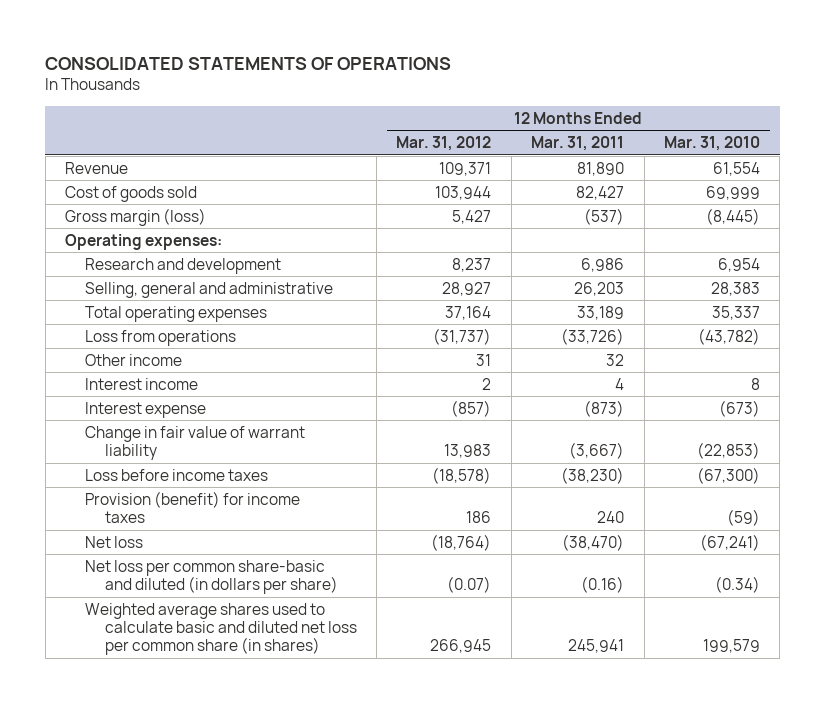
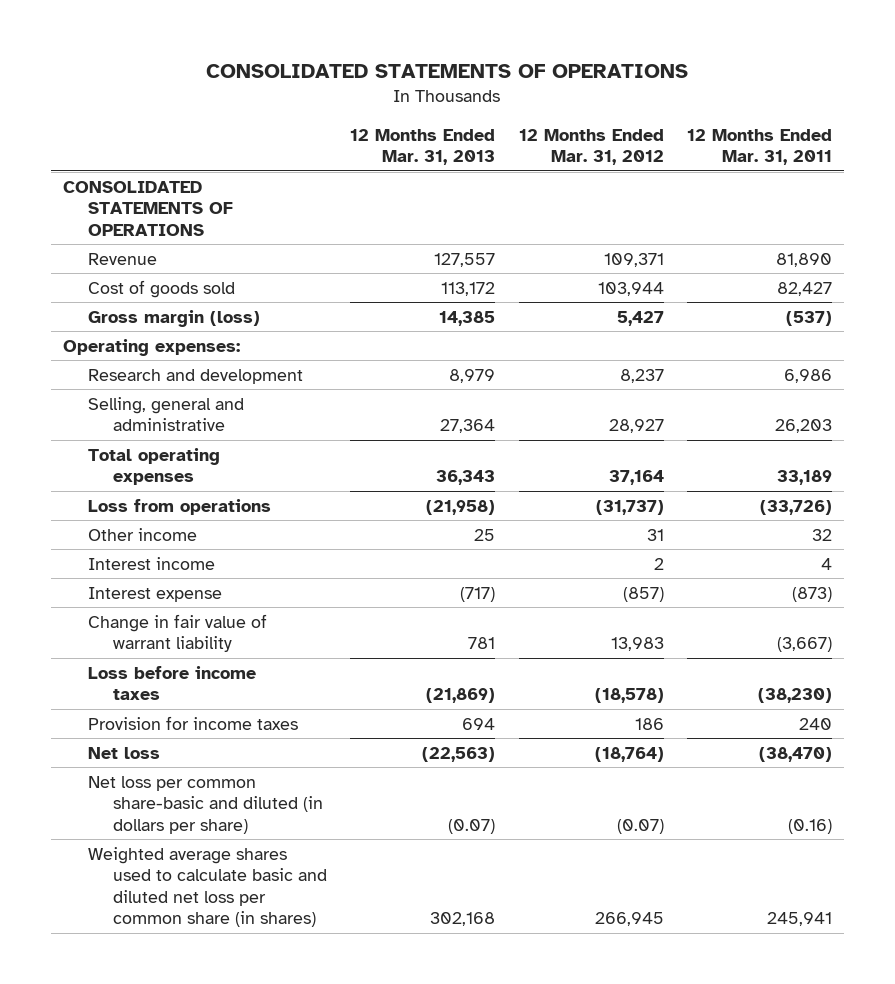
- | 12 Months Ended Mar. 31, 2012 | 12 Months Ended Mar. 31, 2011 | 12 Months Ended Mar. 31, 2010
+ | 12 Months Ended Mar. 31, 2013 | 12 Months Ended Mar. 31, 2012 | 12 Months Ended Mar. 31, 2011
+ CONSOLIDATED STATEMENTS OF OPERATIONS
- Provision (benefit) for income taxes | 186 | 240 | (59)
+ Provision for income taxes | 694 | 186 | 240

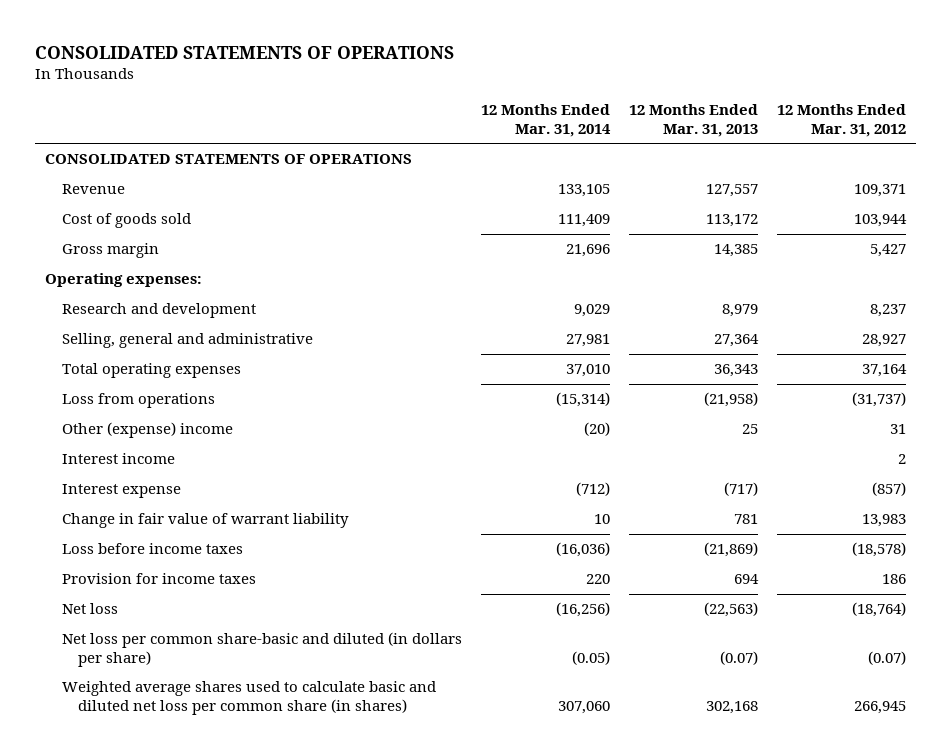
- | 12 Months Ended Mar. 31, 2013 | 12 Months Ended Mar. 31, 2012 | 12 Months Ended Mar. 31, 2011
+ | 12 Months Ended Mar. 31, 2014 | 12 Months Ended Mar. 31, 2013 | 12 Months Ended Mar. 31, 2012
- Gross margin (loss) | 14,385 | 5,427 | (537)
+ Gross margin | 21,696 | 14,385 | 5,427
- Other income | 25 | 31 | 32
+ Other (expense) income | (20) | 25 | 31

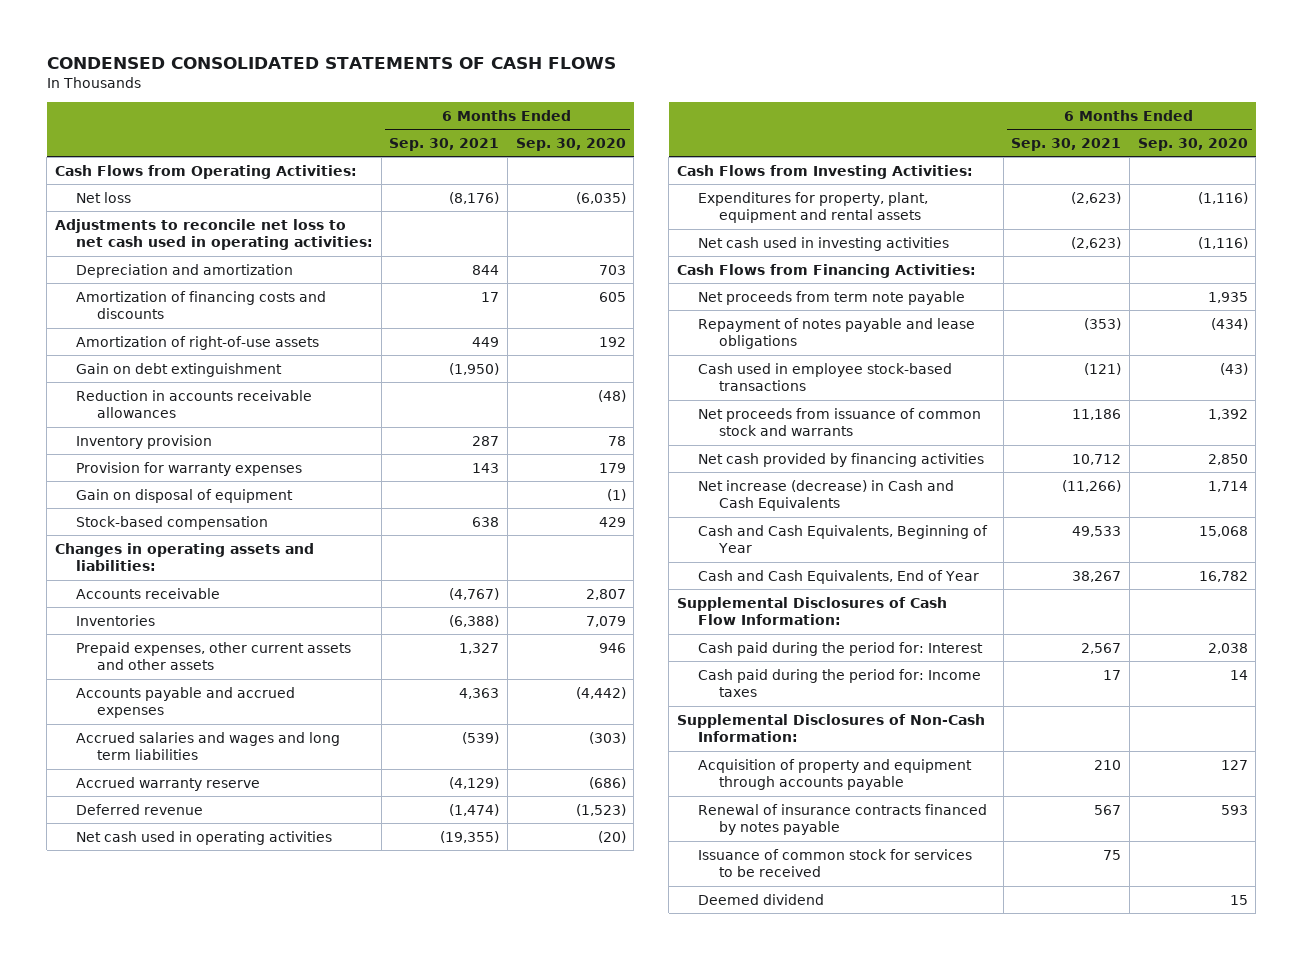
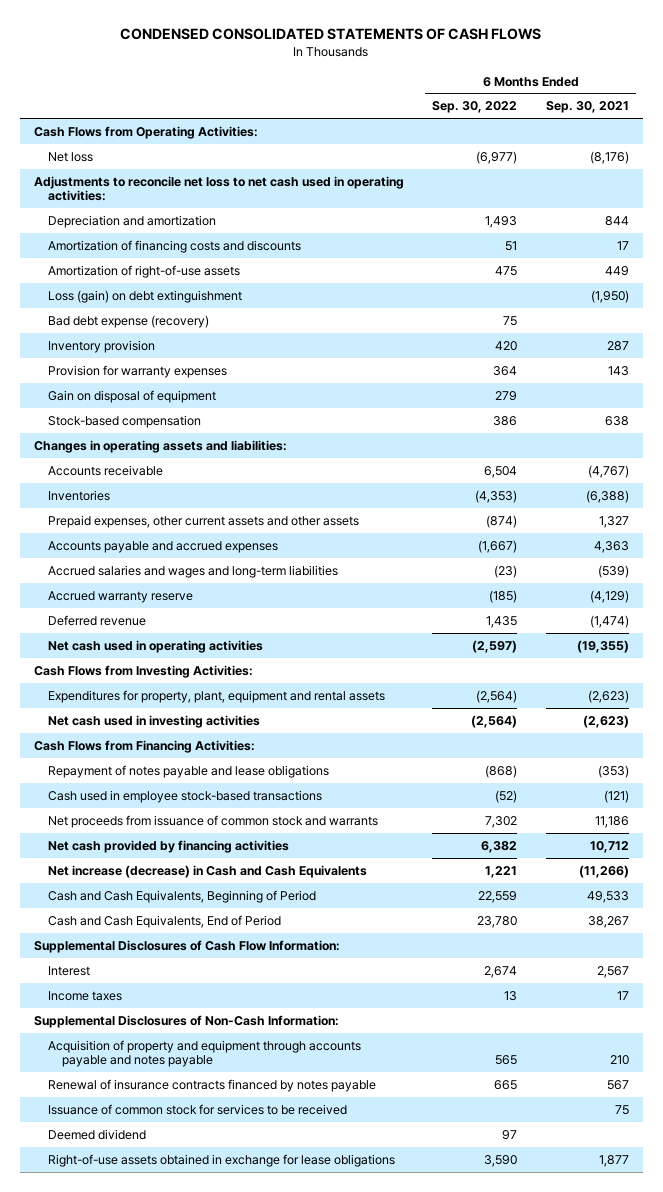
- | 6 Months Ended Sep. 30, 2021 | 6 Months Ended Sep. 30, 2020
+ | 6 Months Ended Sep. 30, 2022 | 6 Months Ended Sep. 30, 2021
- Gain on debt extinguishment | (1,950) |
- Reduction in accounts receivable allowances | | (48)
+ Loss (gain) on debt extinguishment | | (1,950)
+ Bad debt expense (recovery) | 75 |
- Accrued salaries and wages and long term liabilities | (539) | (303)
+ Accrued salaries and wages and long-term liabilities | (23) | (539)
- Net proceeds from term note payable | | 1,935
- Cash and Cash Equivalents, Beginning of Year | 49,533 | 15,068
- Cash and Cash Equivalents, End of Year | 38,267 | 16,782
+ Cash and Cash Equivalents, Beginning of Period | 22,559 | 49,533
+ Cash and Cash Equivalents, End of Period | 23,780 | 38,267
- Cash paid during the period for: Interest | 2,567 | 2,038
- Cash paid during the period for: Income taxes | 17 | 14
+ Interest | 2,674 | 2,567
+ Income taxes | 13 | 17
- Acquisition of property and equipment through accounts payable | 210 | 127
+ Acquisition of property and equipment through accounts payable and notes payable | 565 | 210
+ Right-of-use assets obtained in exchange for lease obligations | 3,590 | 1,877

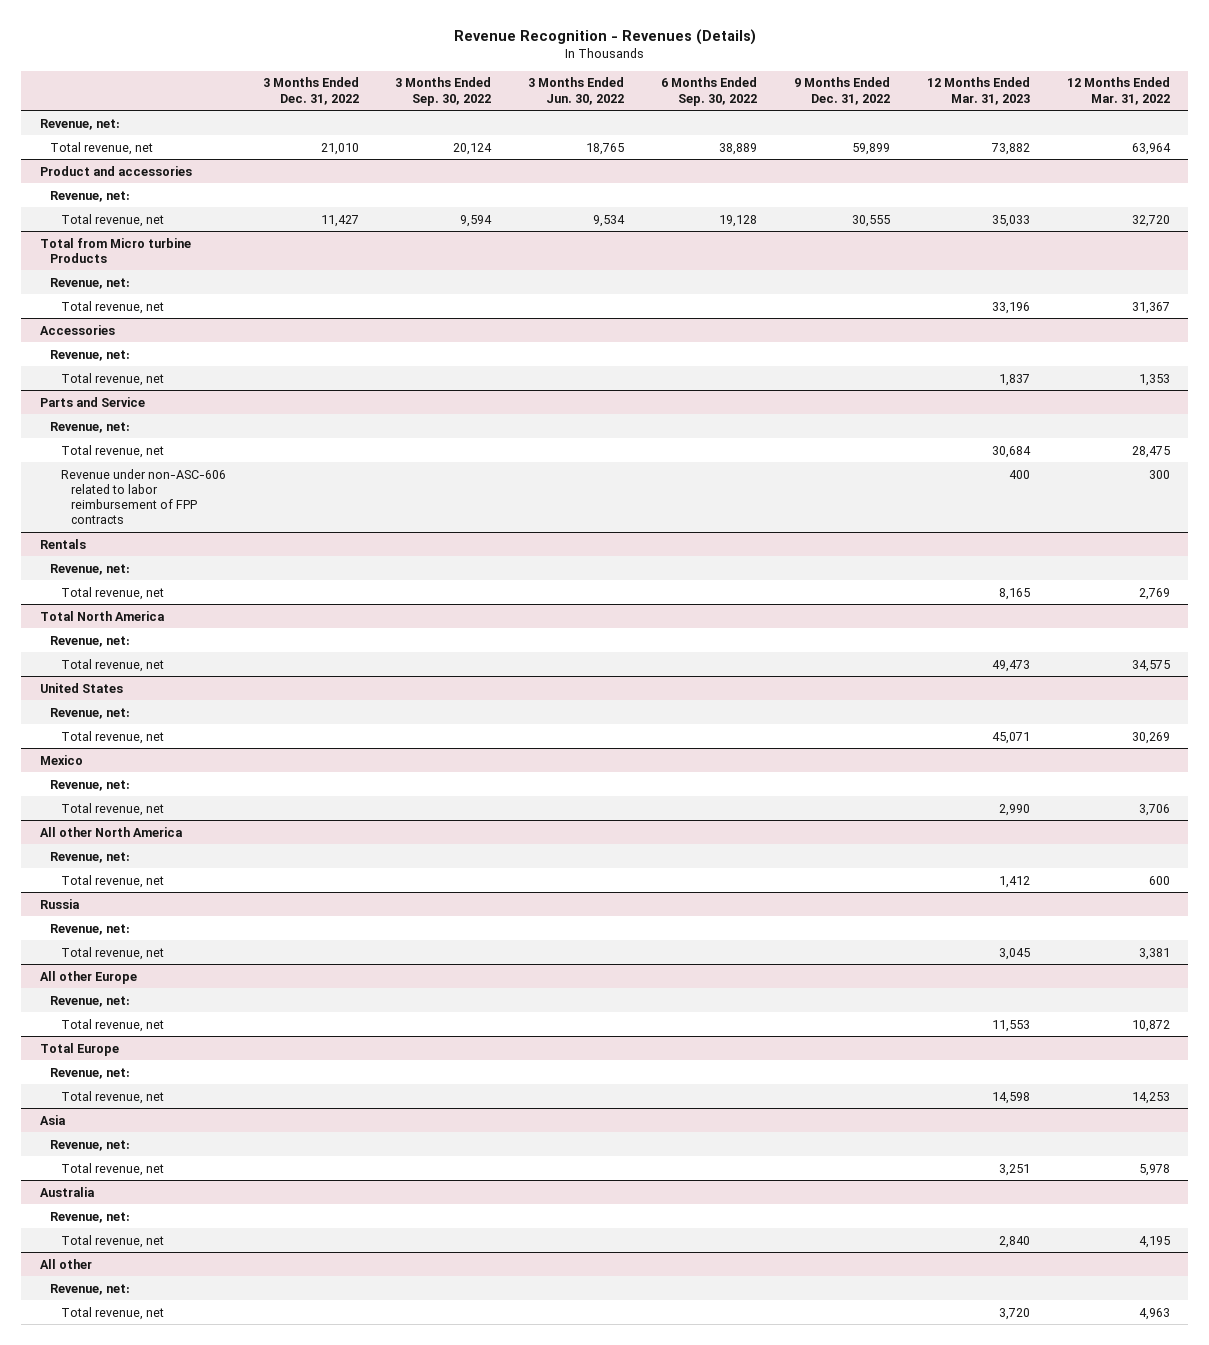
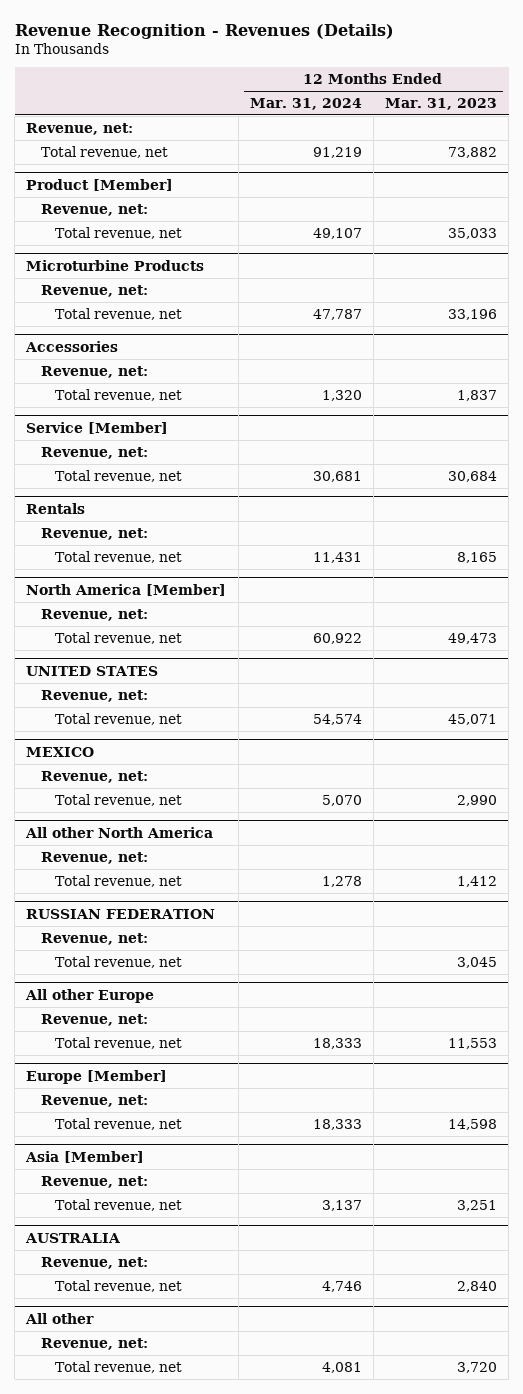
- | 3 Months Ended Dec. 31, 2022 | 3 Months Ended Sep. 30, 2022 | 3 Months Ended Jun. 30, 2022 | 6 Months Ended Sep. 30, 2022 | 9 Months Ended Dec. 31, 2022 | 12 Months Ended Mar. 31, 2023 | 12 Months Ended Mar. 31, 2022
+ | 12 Months Ended Mar. 31, 2024 | 12 Months Ended Mar. 31, 2023
- Product and accessories
+ Product [Member]
- Total from Micro turbine Products
+ Microturbine Products
- Parts and Service
+ Service [Member]
- Revenue under non-ASC-606 related to labor reimbursement of FPP contracts | | | | | | 400 | 300
- Total North America
+ North America [Member]
- United States
+ UNITED STATES
- Mexico
+ MEXICO
- Russia
+ RUSSIAN FEDERATION
- Total Europe
+ Europe [Member]
- Asia
+ Asia [Member]
- Australia
+ AUSTRALIA

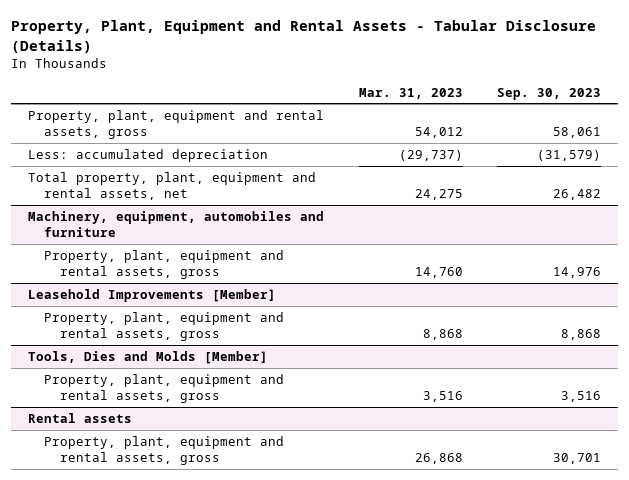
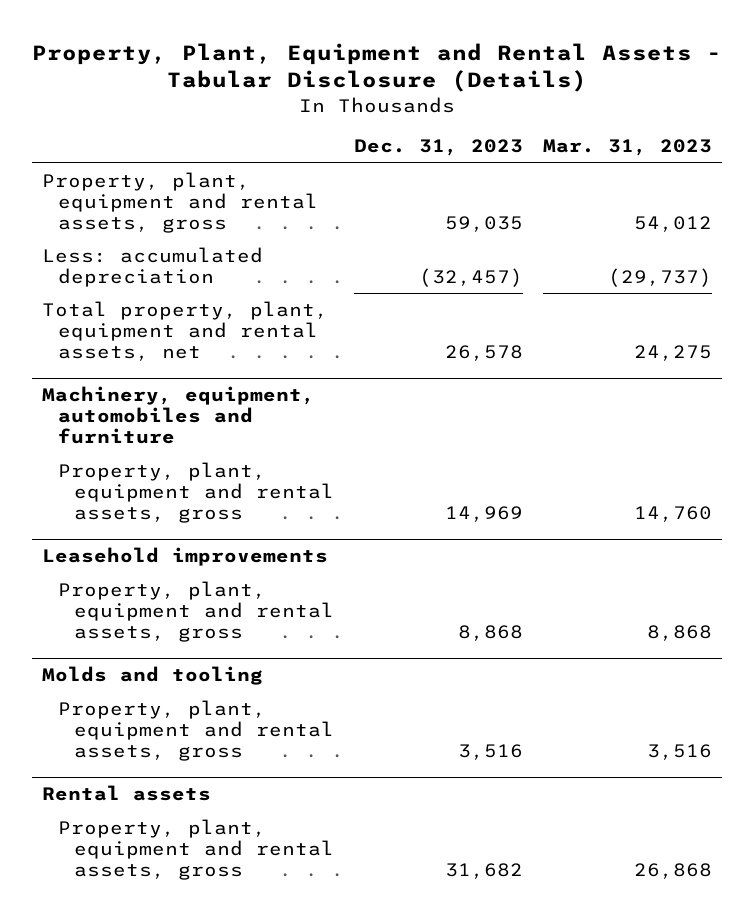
- | Mar. 31, 2023 | Sep. 30, 2023
+ | Dec. 31, 2023 | Mar. 31, 2023
- Leasehold Improvements [Member]
+ Leasehold improvements
- Tools, Dies and Molds [Member]
+ Molds and tooling

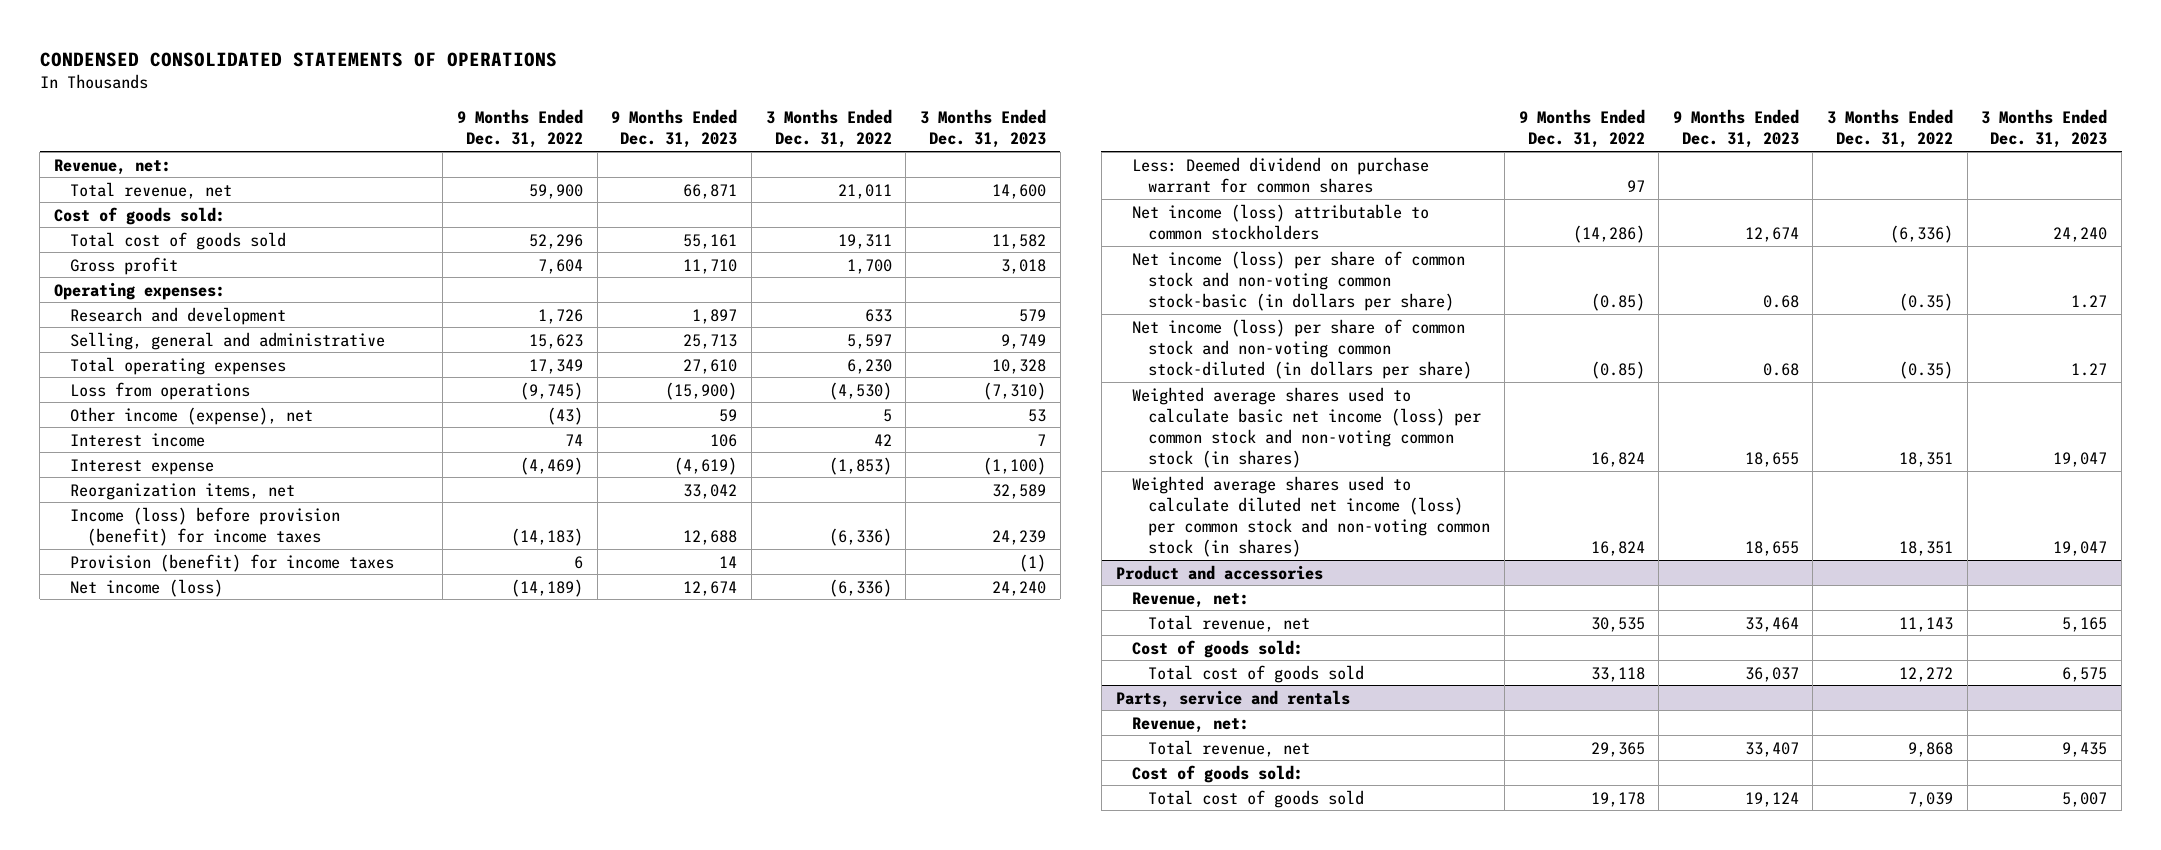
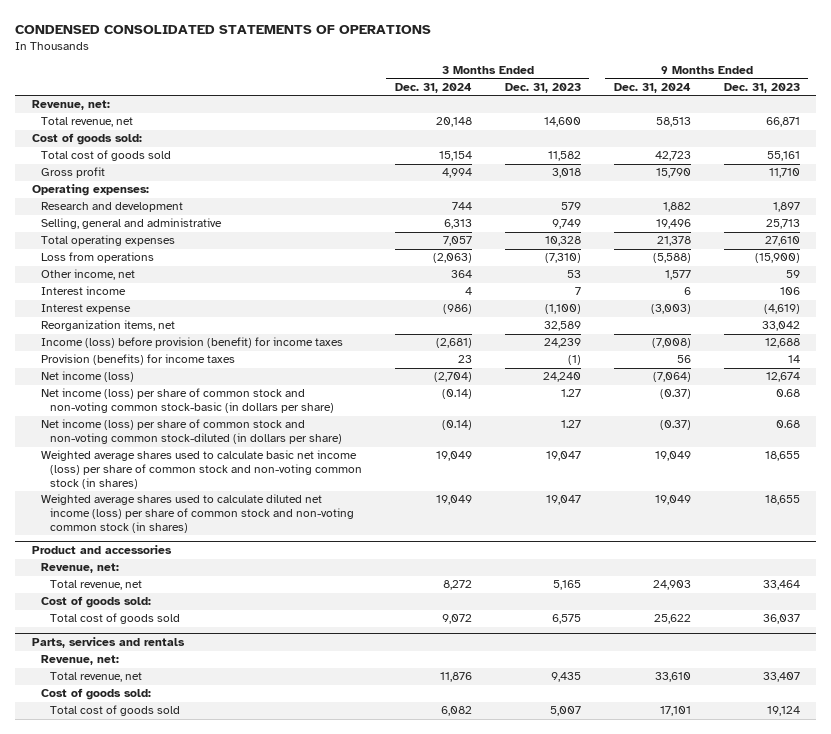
- | 9 Months Ended Dec. 31, 2022 | 9 Months Ended Dec. 31, 2023 | 3 Months Ended Dec. 31, 2022 | 3 Months Ended Dec. 31, 2023
+ | 3 Months Ended Dec. 31, 2024 | 3 Months Ended Dec. 31, 2023 | 9 Months Ended Dec. 31, 2024 | 9 Months Ended Dec. 31, 2023
- Other income (expense), net | (43) | 59 | 5 | 53
+ Other income, net | 364 | 53 | 1,577 | 59
- Provision (benefit) for income taxes | 6 | 14 | | (1)
+ Provision (benefits) for income taxes | 23 | (1) | 56 | 14
- Less: Deemed dividend on purchase warrant for common shares | 97 | | |
- Net income (loss) attributable to common stockholders | (14,286) | 12,674 | (6,336) | 24,240
- Weighted average shares used to calculate basic net income (loss) per common stock and non-voting common stock (in shares) | 16,824 | 18,655 | 18,351 | 19,047
- Weighted average shares used to calculate diluted net income (loss) per common stock and non-voting common stock (in shares) | 16,824 | 18,655 | 18,351 | 19,047
+ Weighted average shares used to calculate basic net income (loss) per share of common stock and non-voting common stock (in shares) | 19,049 | 19,047 | 19,049 | 18,655
+ Weighted average shares used to calculate diluted net income (loss) per share of common stock and non-voting common stock (in shares) | 19,049 | 19,047 | 19,049 | 18,655
- Parts, service and rentals
+ Parts, services and rentals

